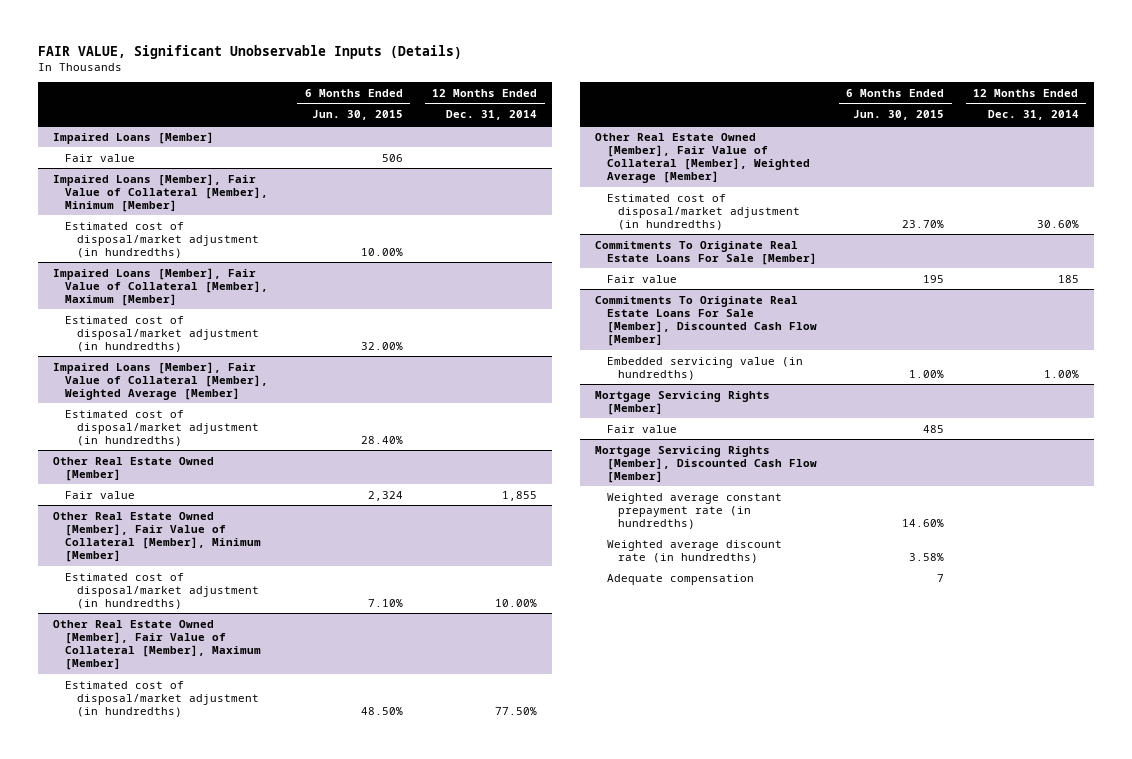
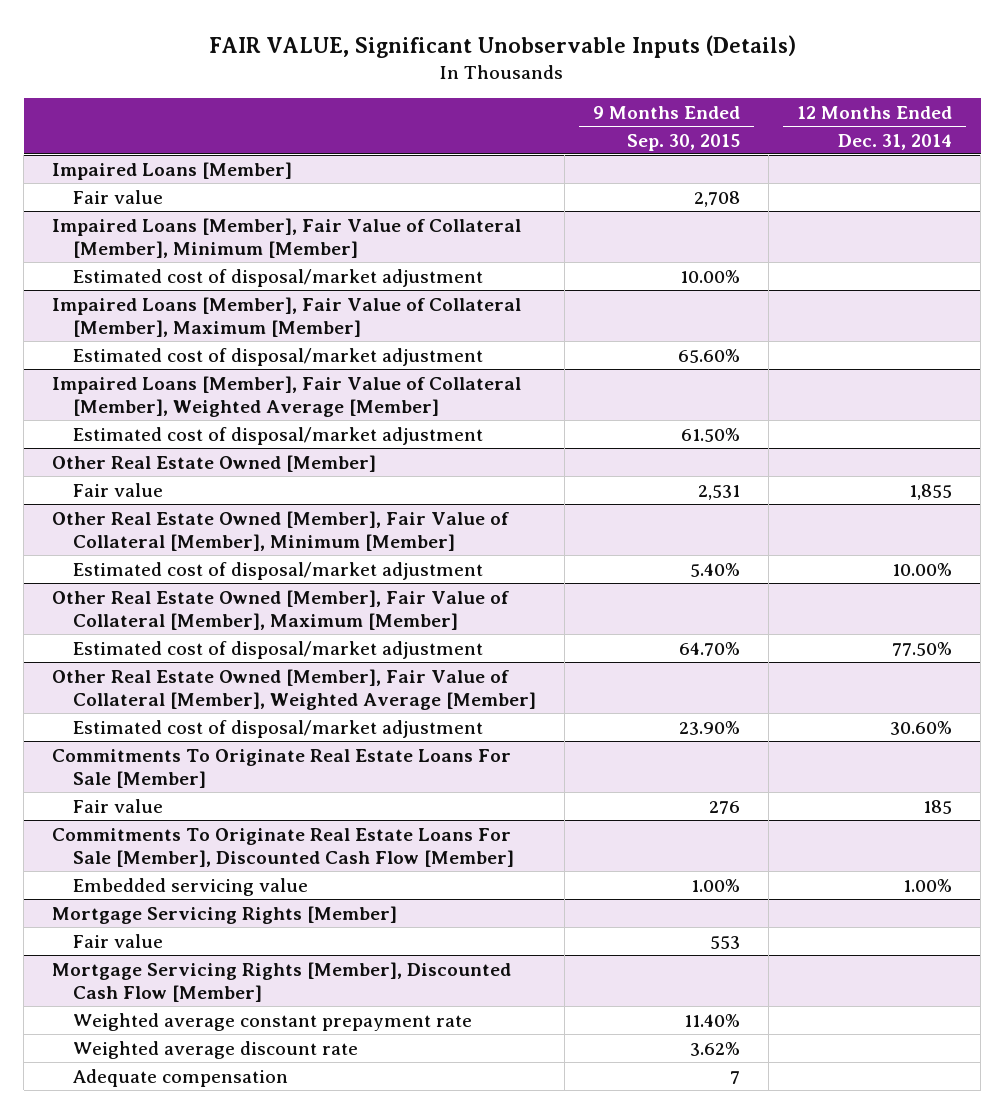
- | 6 Months Ended Jun. 30, 2015 | 12 Months Ended Dec. 31, 2014
+ | 9 Months Ended Sep. 30, 2015 | 12 Months Ended Dec. 31, 2014
@ Impaired Loans [Member], Fair Value of Collateral [Member], Minimum [Member]
- Estimated cost of disposal/market adjustment (in hundredths) | 10.00% |
+ Estimated cost of disposal/market adjustment | 10.00% |
@ Impaired Loans [Member], Fair Value of Collateral [Member], Maximum [Member]
- Estimated cost of disposal/market adjustment (in hundredths) | 32.00% |
+ Estimated cost of disposal/market adjustment | 65.60% |
@ Impaired Loans [Member], Fair Value of Collateral [Member], Weighted Average [Member]
- Estimated cost of disposal/market adjustment (in hundredths) | 28.40% |
+ Estimated cost of disposal/market adjustment | 61.50% |
@ Other Real Estate Owned [Member], Fair Value of Collateral [Member], Minimum [Member]
- Estimated cost of disposal/market adjustment (in hundredths) | 7.10% | 10.00%
+ Estimated cost of disposal/market adjustment | 5.40% | 10.00%
@ Other Real Estate Owned [Member], Fair Value of Collateral [Member], Maximum [Member]
- Estimated cost of disposal/market adjustment (in hundredths) | 48.50% | 77.50%
+ Estimated cost of disposal/market adjustment | 64.70% | 77.50%
@ Other Real Estate Owned [Member], Fair Value of Collateral [Member], Weighted Average [Member]
- Estimated cost of disposal/market adjustment (in hundredths) | 23.70% | 30.60%
+ Estimated cost of disposal/market adjustment | 23.90% | 30.60%
@ Commitments To Originate Real Estate Loans For Sale [Member], Discounted Cash Flow [Member]
- Embedded servicing value (in hundredths) | 1.00% | 1.00%
+ Embedded servicing value | 1.00% | 1.00%
@ Mortgage Servicing Rights [Member], Discounted Cash Flow [Member]
- Weighted average constant prepayment rate (in hundredths) | 14.60% |
- Weighted average discount rate (in hundredths) | 3.58% |
+ Weighted average constant prepayment rate | 11.40% |
+ Weighted average discount rate | 3.62% |

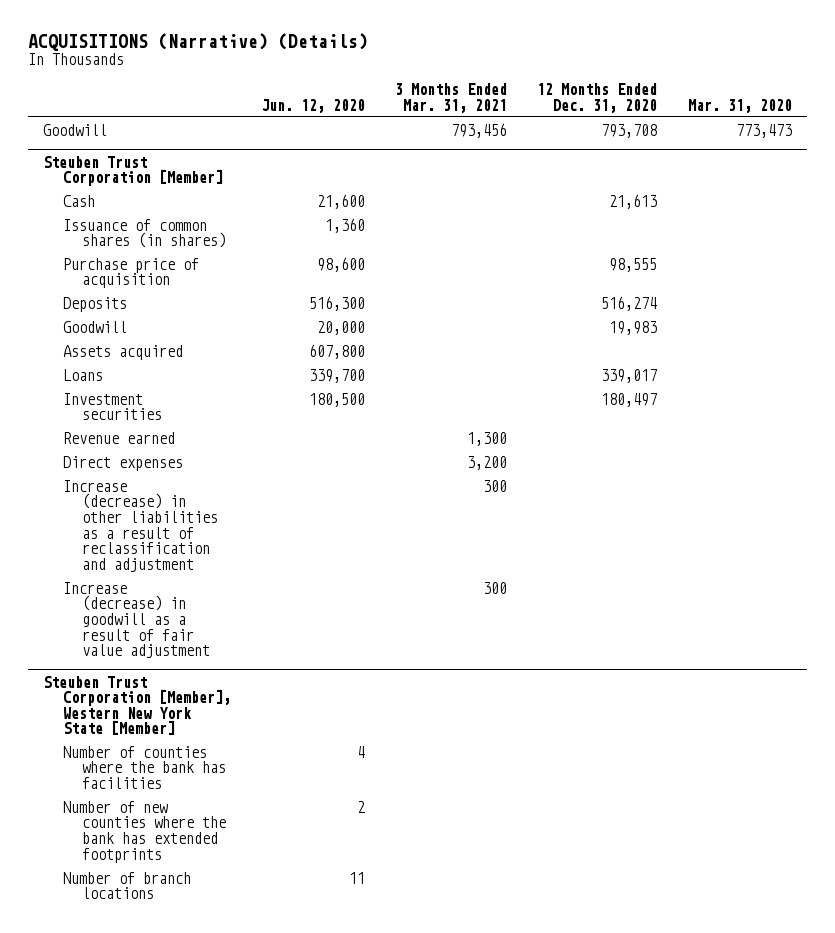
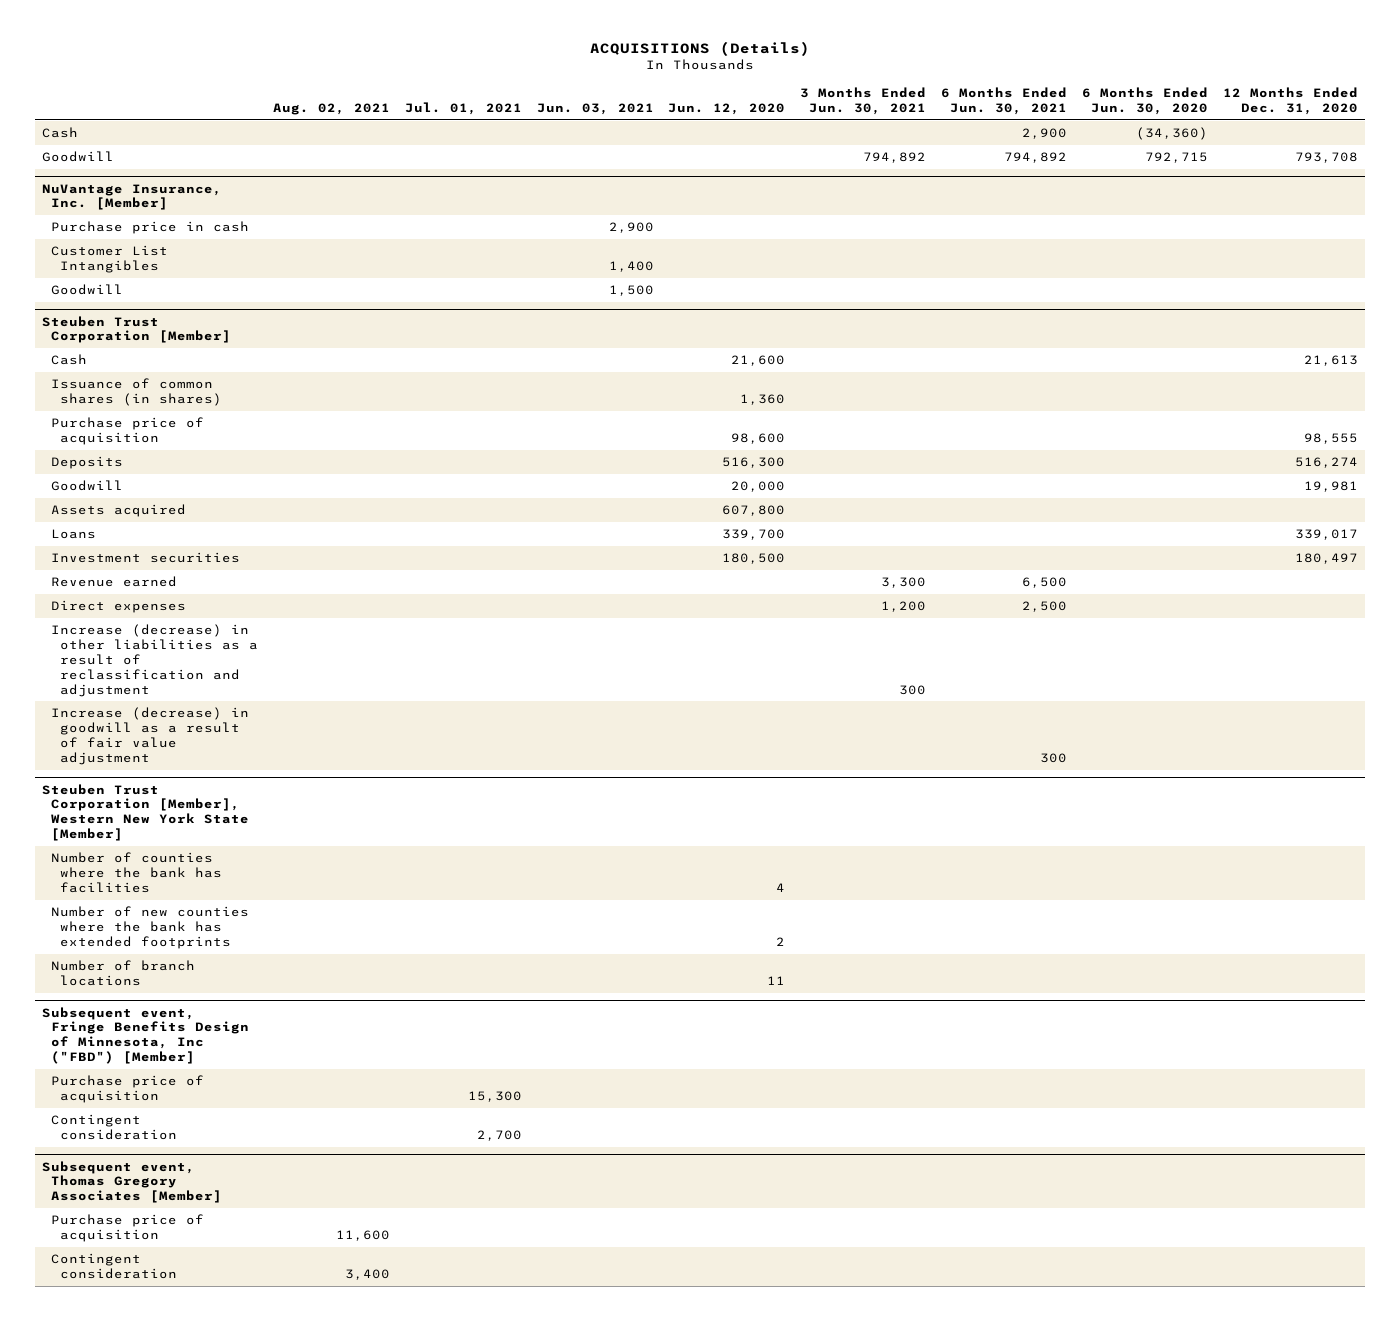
- ACQUISITIONS (Narrative) (Details)
+ ACQUISITIONS (Details)
- | Jun. 12, 2020 | 3 Months Ended Mar. 31, 2021 | 12 Months Ended Dec. 31, 2020 | Mar. 31, 2020
+ | Aug. 02, 2021 | Jul. 01, 2021 | Jun. 03, 2021 | Jun. 12, 2020 | 3 Months Ended Jun. 30, 2021 | 6 Months Ended Jun. 30, 2021 | 6 Months Ended Jun. 30, 2020 | 12 Months Ended Dec. 31, 2020
+ Cash | | | | | | 2,900 | (34,360) |
+ NuVantage Insurance, Inc. [Member]
+ Purchase price in cash | | | 2,900 | | | | |
+ Customer List Intangibles | | | 1,400 | | | | |
+ Goodwill | | | 1,500 | | | | |
@ Steuben Trust Corporation [Member]
- Goodwill | 20,000 | | 19,983 |
+ Goodwill | | | | 20,000 | | | | 19,981
+ Subsequent event, Fringe Benefits Design of Minnesota, Inc ("FBD") [Member]
+ Purchase price of acquisition | | 15,300 | | | | | |
+ Contingent consideration | | 2,700 | | | | | |
+ Subsequent event, Thomas Gregory Associates [Member]
+ Purchase price of acquisition | 11,600 | | | | | | |
+ Contingent consideration | 3,400 | | | | | | |

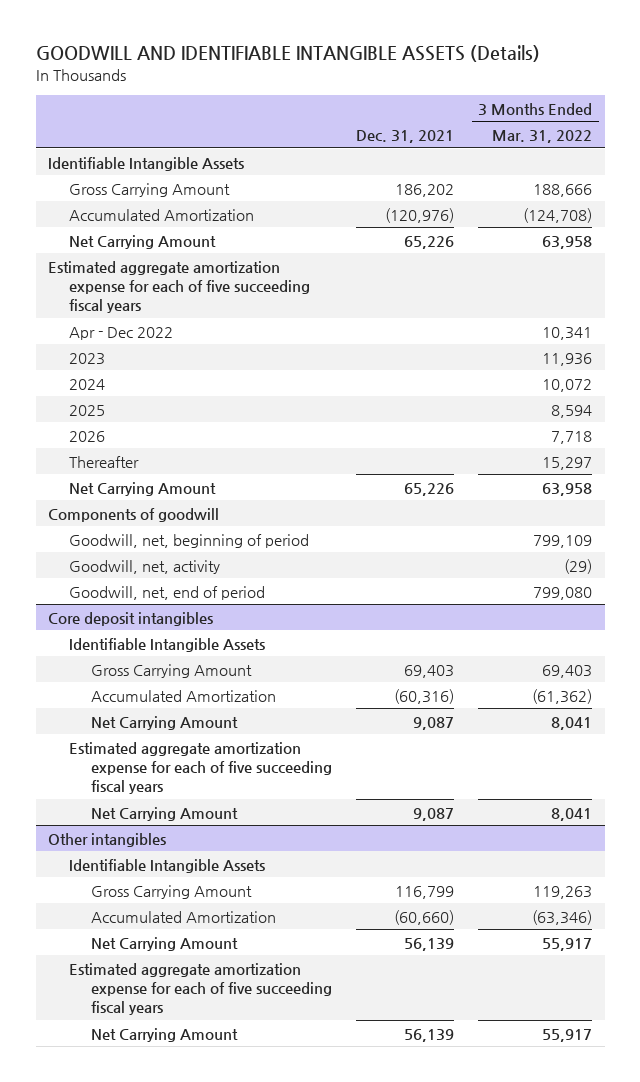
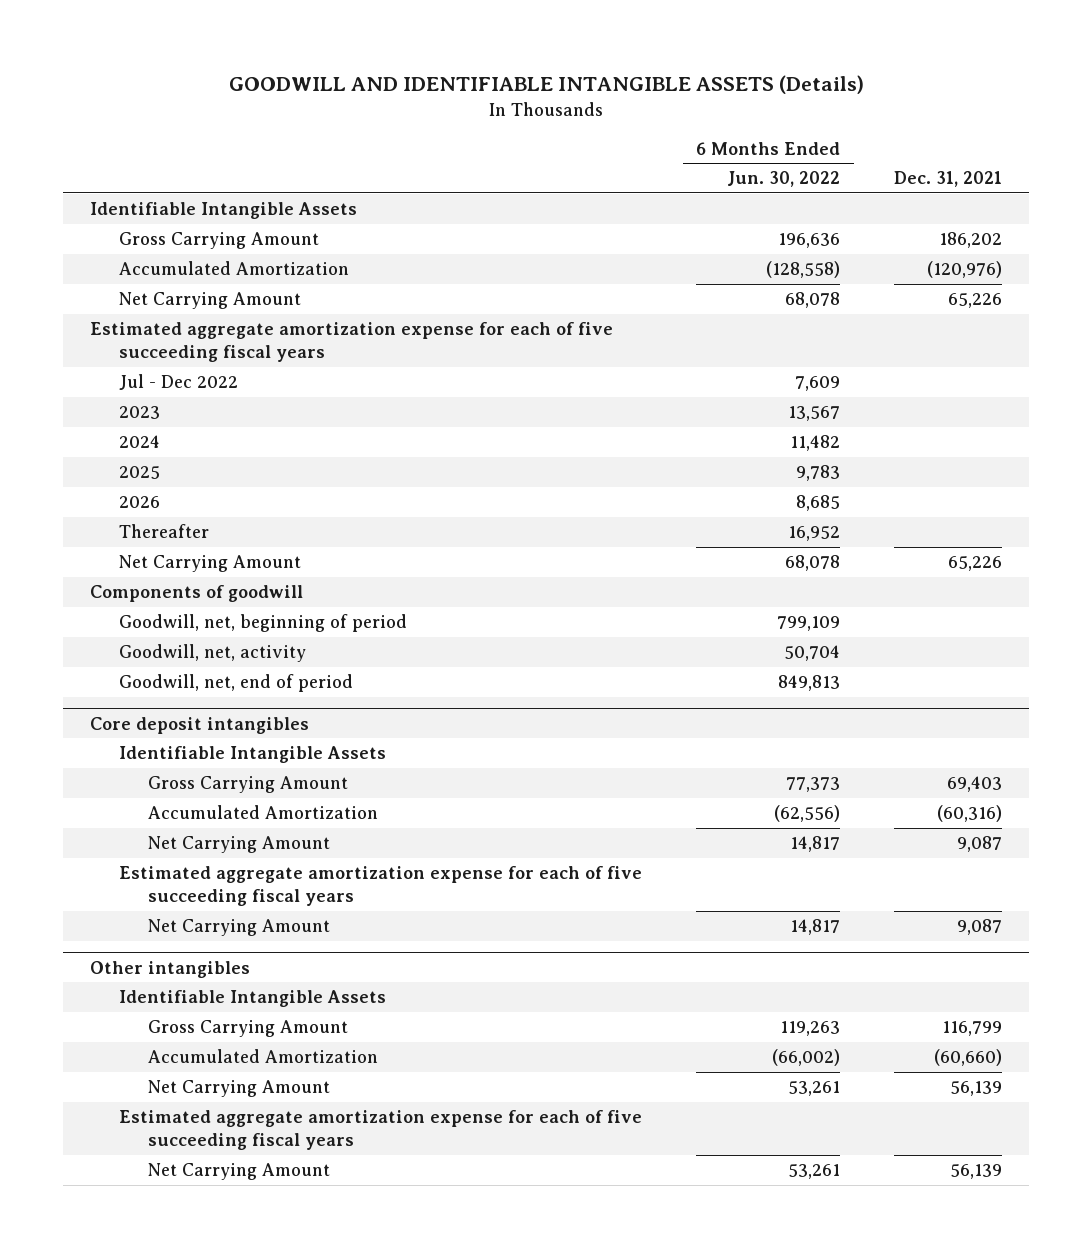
- | Dec. 31, 2021 | 3 Months Ended Mar. 31, 2022
+ | 6 Months Ended Jun. 30, 2022 | Dec. 31, 2021
- Apr - Dec 2022 | | 10,341
+ Jul - Dec 2022 | 7,609 |

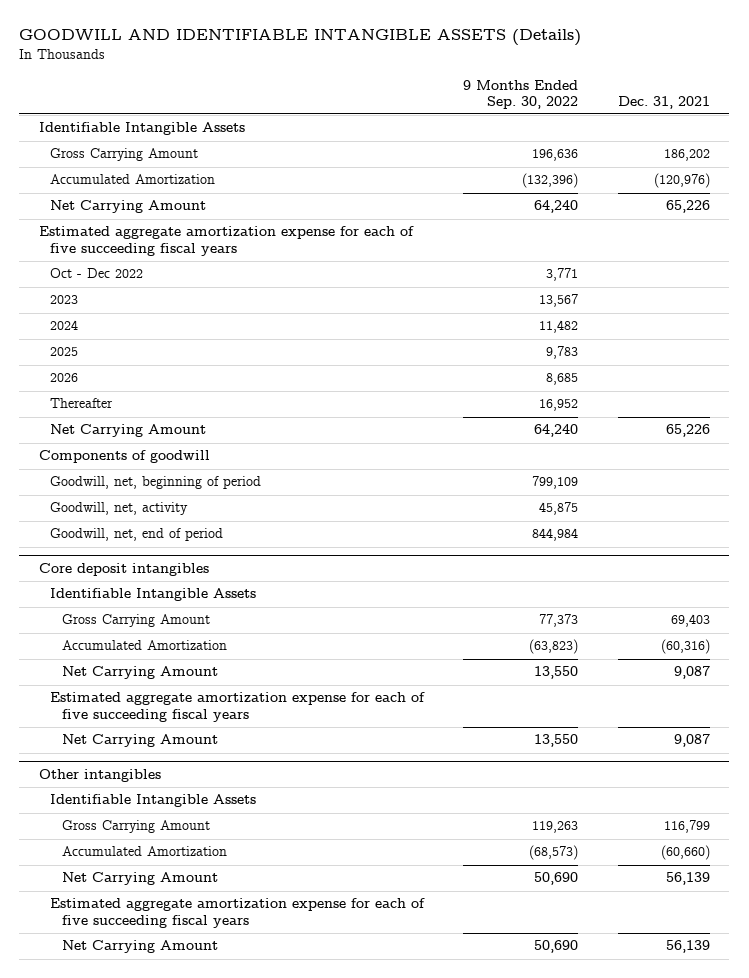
- | 6 Months Ended Jun. 30, 2022 | Dec. 31, 2021
+ | 9 Months Ended Sep. 30, 2022 | Dec. 31, 2021
- Jul - Dec 2022 | 7,609 |
+ Oct - Dec 2022 | 3,771 |

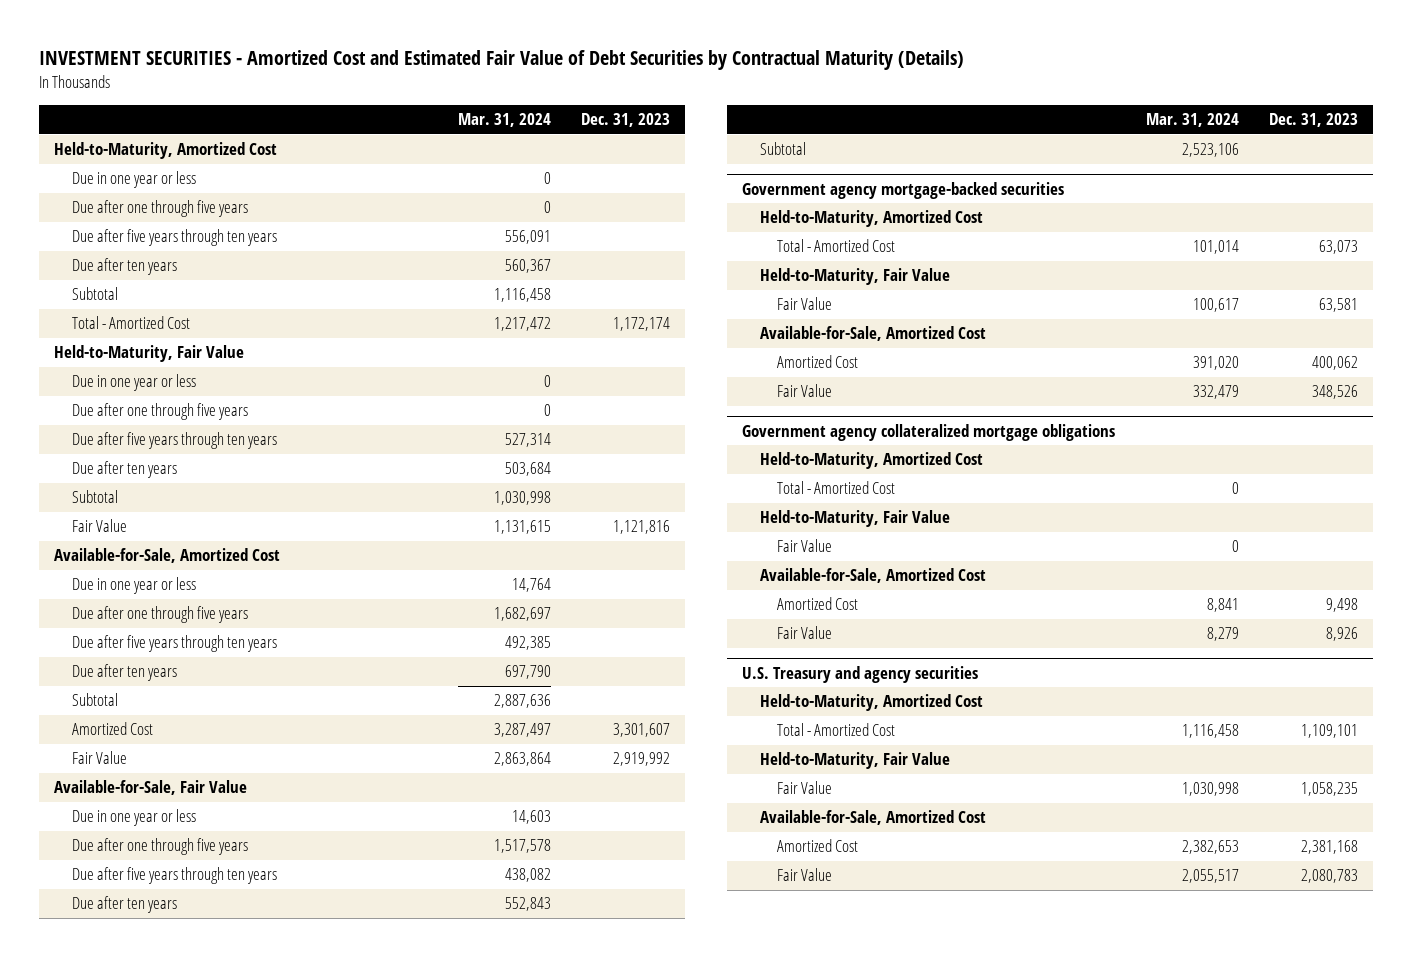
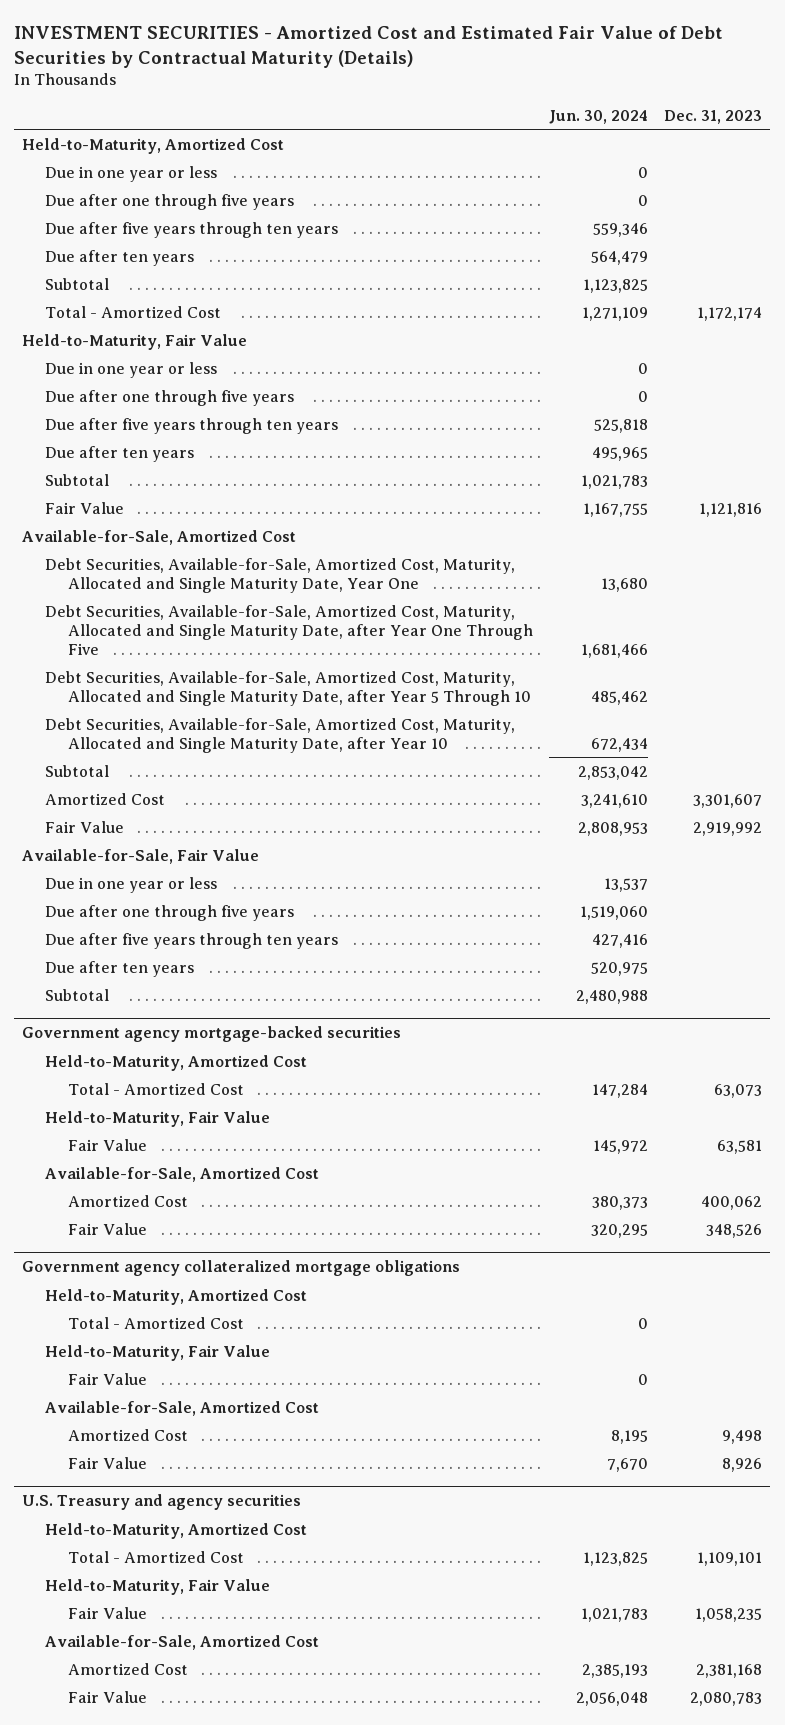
- | Mar. 31, 2024 | Dec. 31, 2023
+ | Jun. 30, 2024 | Dec. 31, 2023
- Due in one year or less | 14,764 |
- Due after one through five years | 1,682,697 |
- Due after five years through ten years | 492,385 |
- Due after ten years | 697,790 |
+ Debt Securities, Available-for-Sale, Amortized Cost, Maturity, Allocated and Single Maturity Date, Year One | 13,680 |
+ Debt Securities, Available-for-Sale, Amortized Cost, Maturity, Allocated and Single Maturity Date, after Year One Through Five | 1,681,466 |
+ Debt Securities, Available-for-Sale, Amortized Cost, Maturity, Allocated and Single Maturity Date, after Year 5 Through 10 | 485,462 |
+ Debt Securities, Available-for-Sale, Amortized Cost, Maturity, Allocated and Single Maturity Date, after Year 10 | 672,434 |

